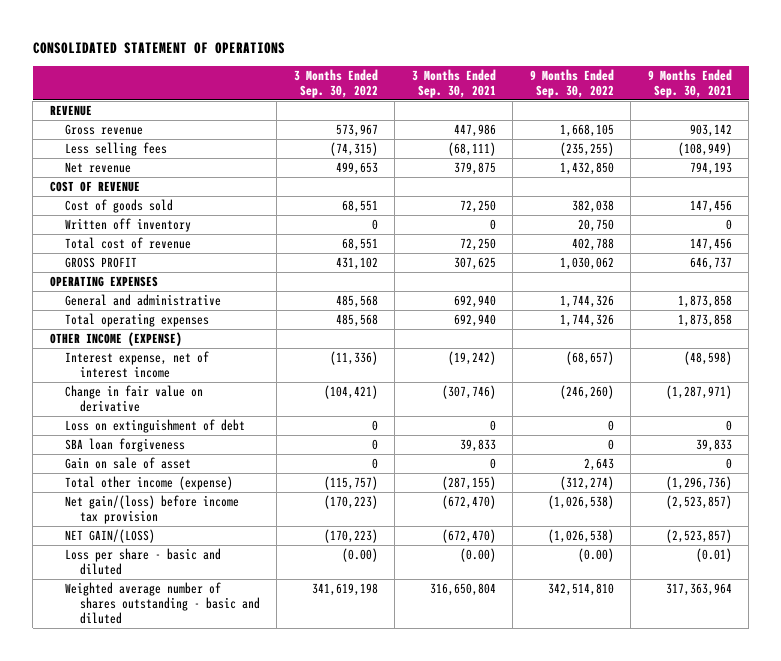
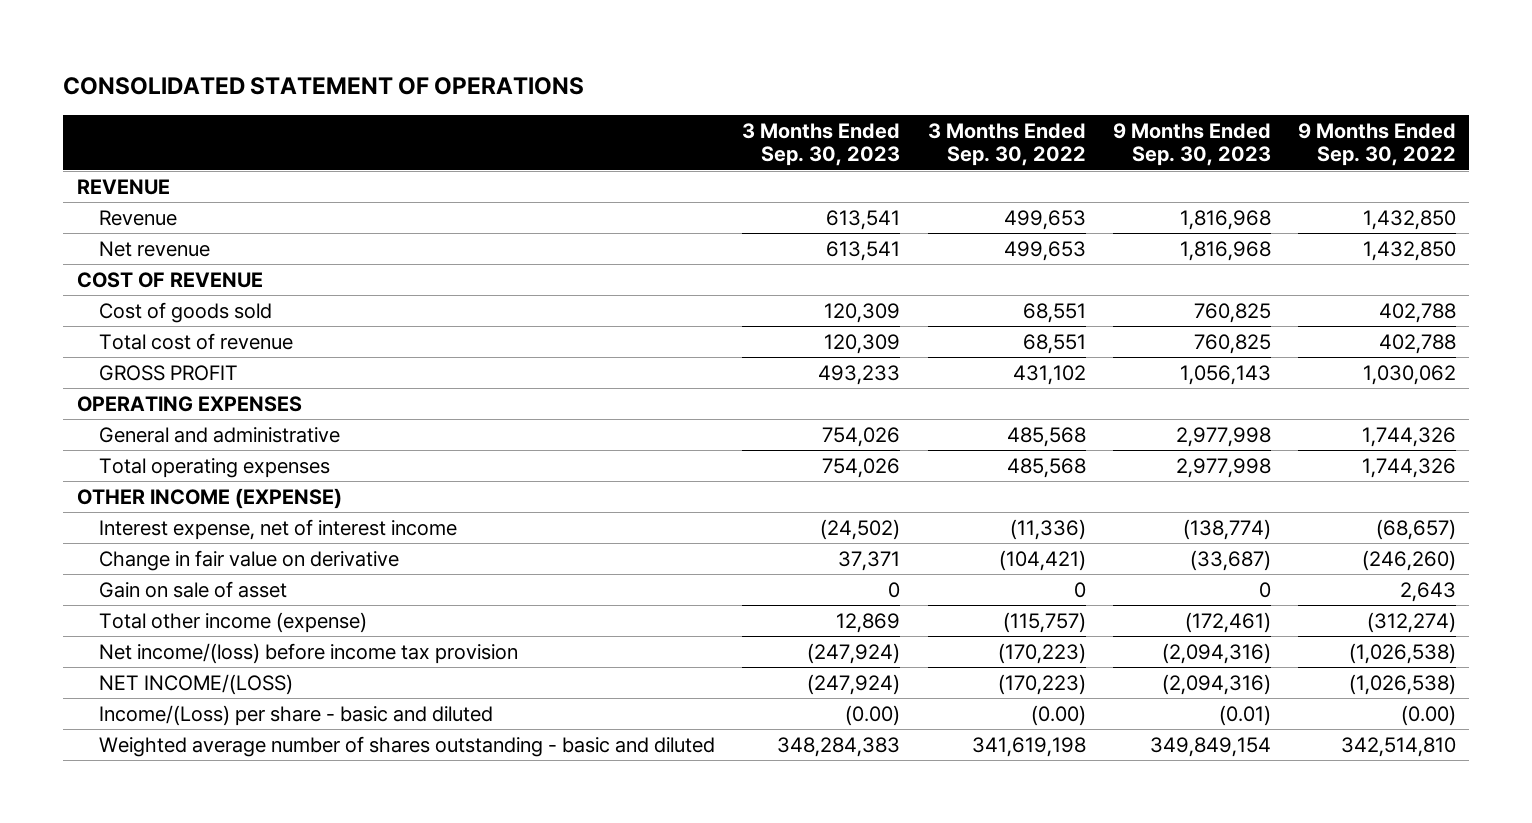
- | 3 Months Ended Sep. 30, 2022 | 3 Months Ended Sep. 30, 2021 | 9 Months Ended Sep. 30, 2022 | 9 Months Ended Sep. 30, 2021
+ | 3 Months Ended Sep. 30, 2023 | 3 Months Ended Sep. 30, 2022 | 9 Months Ended Sep. 30, 2023 | 9 Months Ended Sep. 30, 2022
- Gross revenue | 573,967 | 447,986 | 1,668,105 | 903,142
- Less selling fees | (74,315) | (68,111) | (235,255) | (108,949)
+ Revenue | 613,541 | 499,653 | 1,816,968 | 1,432,850
- Cost of goods sold | 68,551 | 72,250 | 382,038 | 147,456
- Written off inventory | 0 | 0 | 20,750 | 0
+ Cost of goods sold | 120,309 | 68,551 | 760,825 | 402,788
- Loss on extinguishment of debt | 0 | 0 | 0 | 0
- SBA loan forgiveness | 0 | 39,833 | 0 | 39,833
- Net gain/(loss) before income tax provision | (170,223) | (672,470) | (1,026,538) | (2,523,857)
- NET GAIN/(LOSS) | (170,223) | (672,470) | (1,026,538) | (2,523,857)
- Loss per share - basic and diluted | (0.00) | (0.00) | (0.00) | (0.01)
+ Net income/(loss) before income tax provision | (247,924) | (170,223) | (2,094,316) | (1,026,538)
+ NET INCOME/(LOSS) | (247,924) | (170,223) | (2,094,316) | (1,026,538)
+ Income/(Loss) per share - basic and diluted | (0.00) | (0.00) | (0.01) | (0.00)

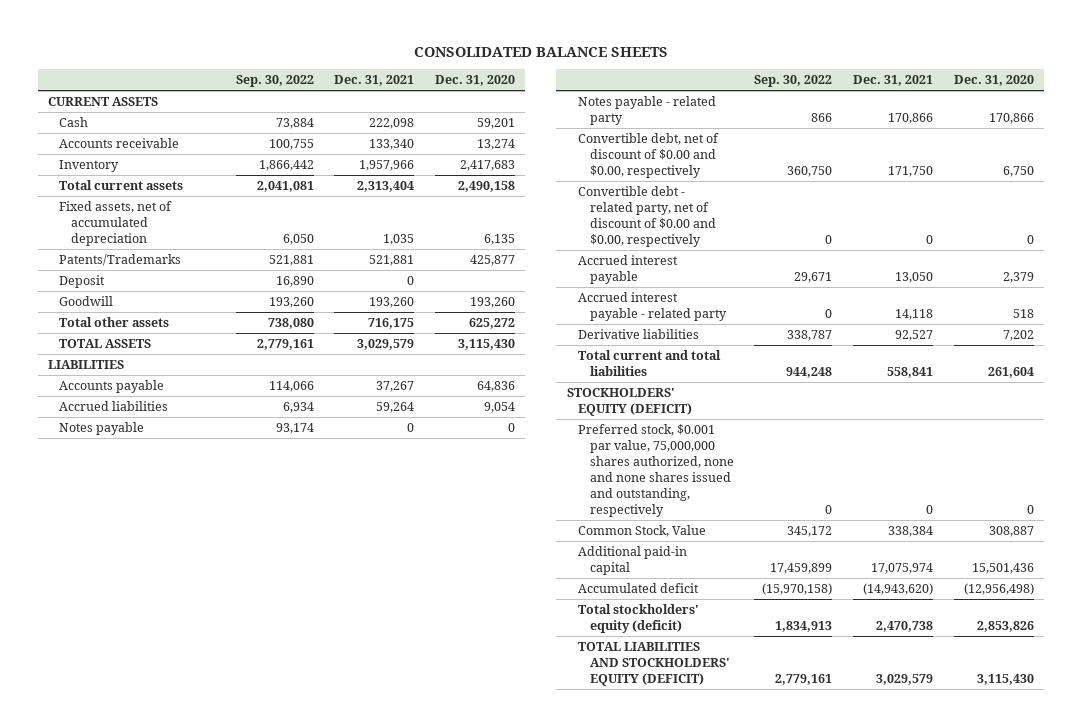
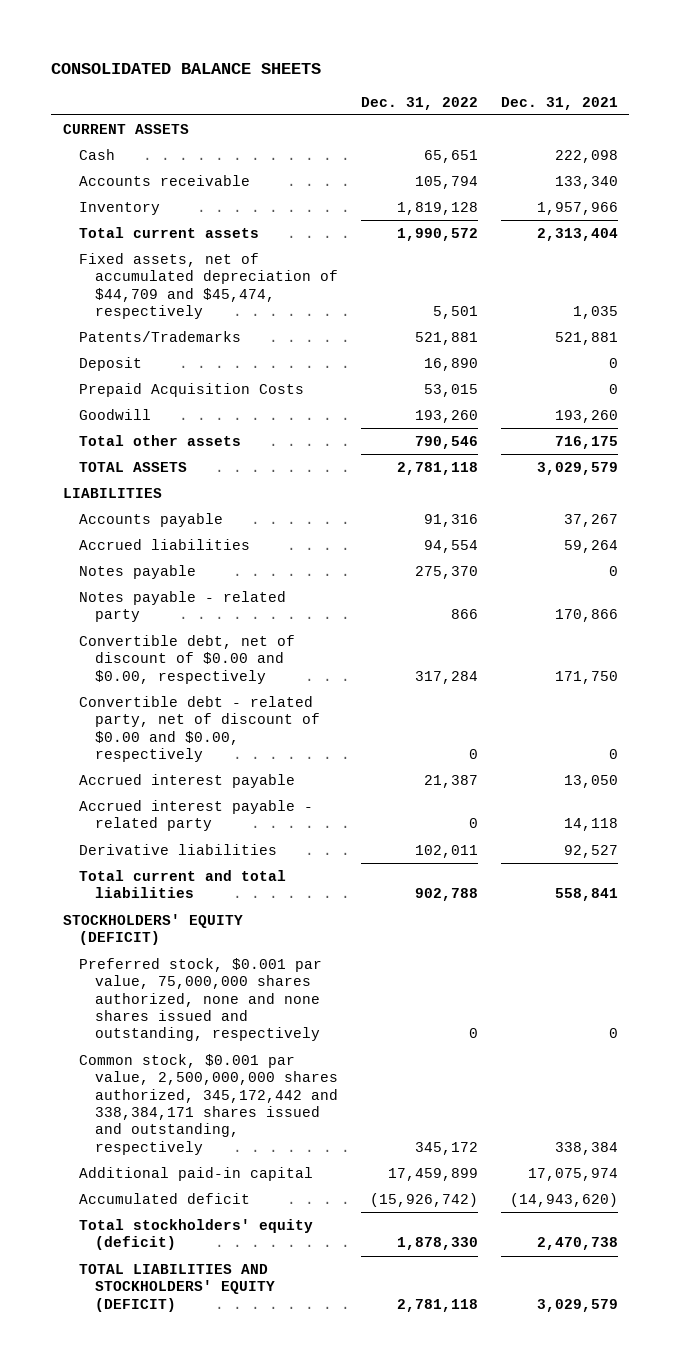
- | Sep. 30, 2022 | Dec. 31, 2021 | Dec. 31, 2020
+ | Dec. 31, 2022 | Dec. 31, 2021
- Fixed assets, net of accumulated depreciation | 6,050 | 1,035 | 6,135
+ Fixed assets, net of accumulated depreciation of $44,709 and $45,474, respectively | 5,501 | 1,035
+ Prepaid Acquisition Costs | 53,015 | 0
- Common Stock, Value | 345,172 | 338,384 | 308,887
+ Common stock, $0.001 par value, 2,500,000,000 shares authorized, 345,172,442 and 338,384,171 shares issued and outstanding, respectively | 345,172 | 338,384

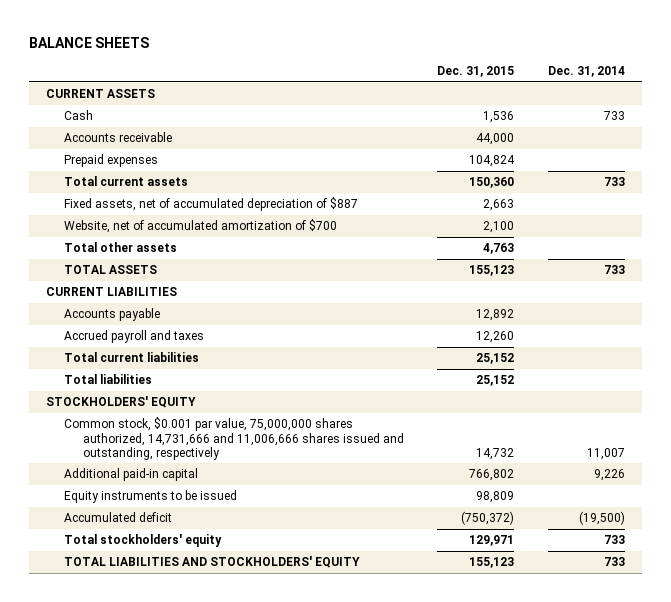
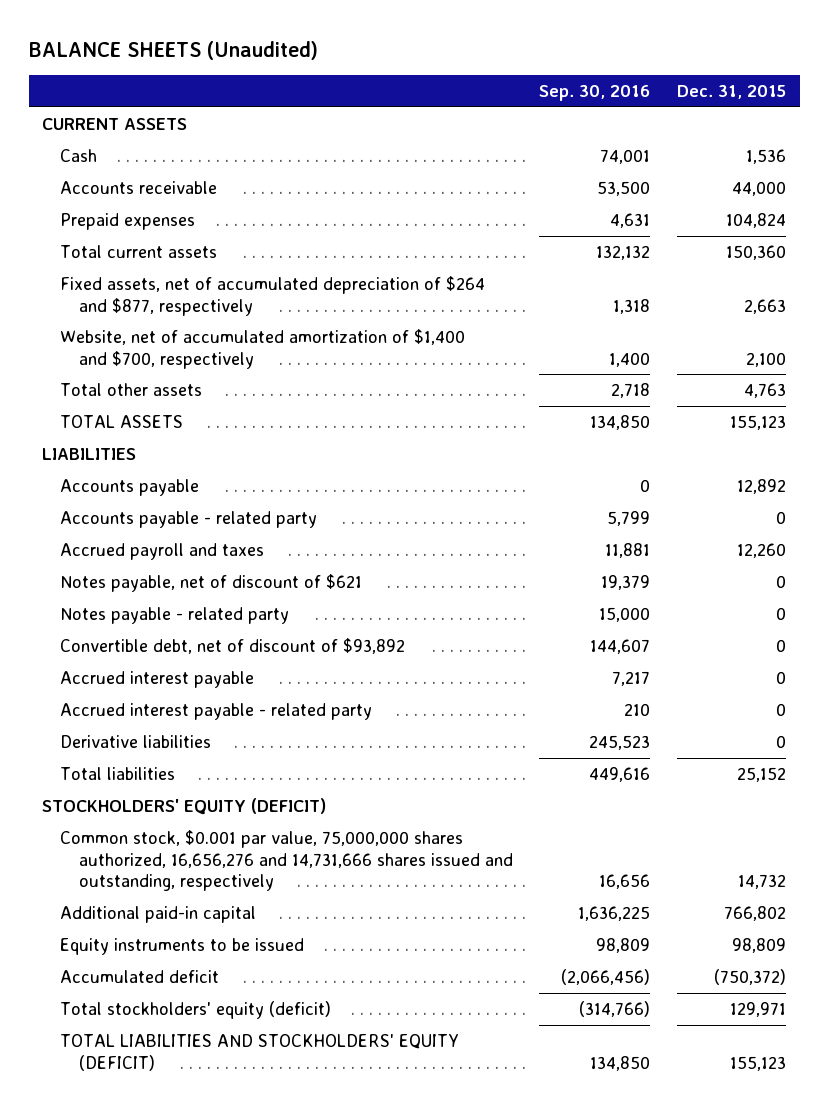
- BALANCE SHEETS
+ BALANCE SHEETS (Unaudited)
- | Dec. 31, 2015 | Dec. 31, 2014
+ | Sep. 30, 2016 | Dec. 31, 2015
- Fixed assets, net of accumulated depreciation of $887 | 2,663 |
- Website, net of accumulated amortization of $700 | 2,100 |
+ Fixed assets, net of accumulated depreciation of $264 and $877, respectively | 1,318 | 2,663
+ Website, net of accumulated amortization of $1,400 and $700, respectively | 1,400 | 2,100
- CURRENT LIABILITIES
+ LIABILITIES
+ Accounts payable - related party | 5,799 | 0
- Total current liabilities | 25,152 |
+ Notes payable, net of discount of $621 | 19,379 | 0
+ Notes payable - related party | 15,000 | 0
+ Convertible debt, net of discount of $93,892 | 144,607 | 0
+ Accrued interest payable | 7,217 | 0
+ Accrued interest payable - related party | 210 | 0
+ Derivative liabilities | 245,523 | 0
- STOCKHOLDERS' EQUITY
- Common stock, $0.001 par value, 75,000,000 shares authorized, 14,731,666 and 11,006,666 shares issued and outstanding, respectively | 14,732 | 11,007
+ STOCKHOLDERS' EQUITY (DEFICIT)
+ Common stock, $0.001 par value, 75,000,000 shares authorized, 16,656,276 and 14,731,666 shares issued and outstanding, respectively | 16,656 | 14,732
- Total stockholders' equity | 129,971 | 733
- TOTAL LIABILITIES AND STOCKHOLDERS' EQUITY | 155,123 | 733
+ Total stockholders' equity (deficit) | (314,766) | 129,971
+ TOTAL LIABILITIES AND STOCKHOLDERS' EQUITY (DEFICIT) | 134,850 | 155,123

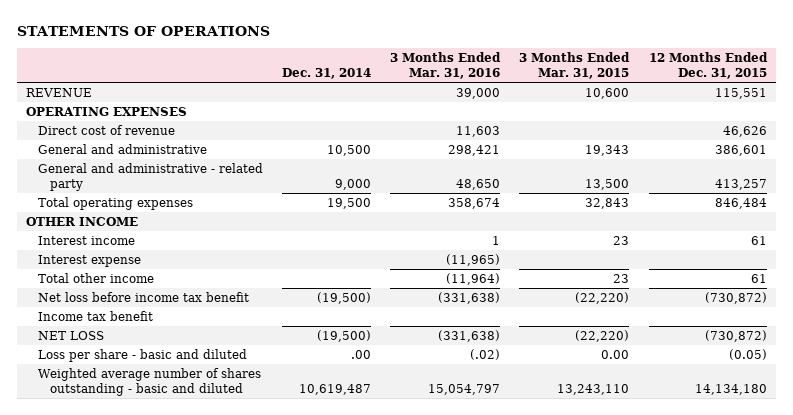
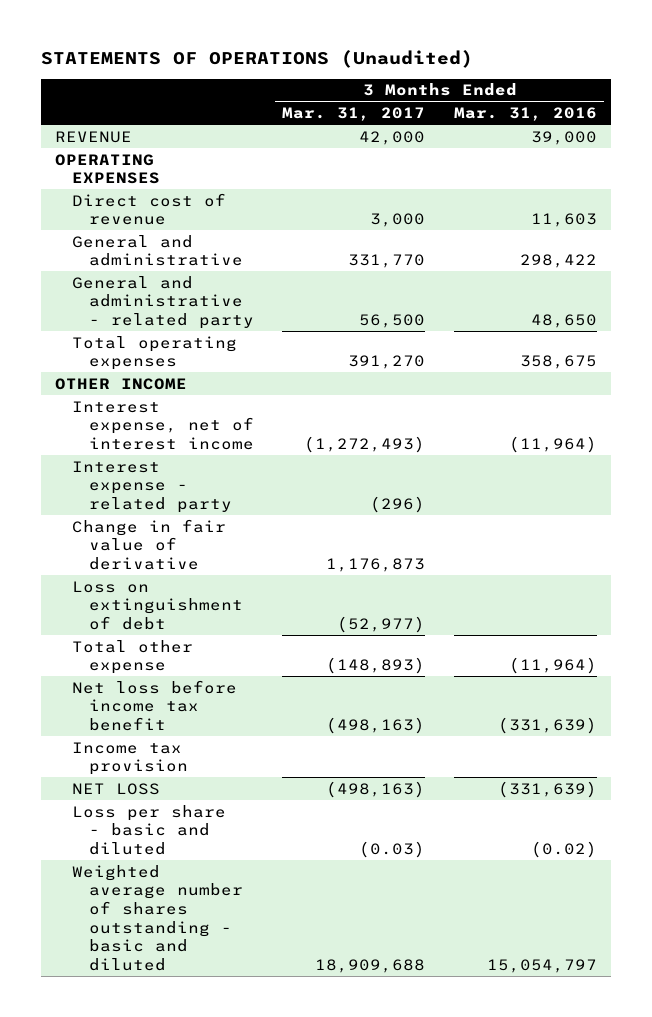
- STATEMENTS OF OPERATIONS
+ STATEMENTS OF OPERATIONS (Unaudited)
- | Dec. 31, 2014 | 3 Months Ended Mar. 31, 2016 | 3 Months Ended Mar. 31, 2015 | 12 Months Ended Dec. 31, 2015
+ | 3 Months Ended Mar. 31, 2017 | 3 Months Ended Mar. 31, 2016
- General and administrative | 10,500 | 298,421 | 19,343 | 386,601
+ General and administrative | 331,770 | 298,422
- Total operating expenses | 19,500 | 358,674 | 32,843 | 846,484
+ Total operating expenses | 391,270 | 358,675
- Interest income | | 1 | 23 | 61
- Interest expense | | (11,965) | |
- Total other income | | (11,964) | 23 | 61
- Net loss before income tax benefit | (19,500) | (331,638) | (22,220) | (730,872)
- Income tax benefit
- NET LOSS | (19,500) | (331,638) | (22,220) | (730,872)
- Loss per share - basic and diluted | .00 | (.02) | 0.00 | (0.05)
+ Interest expense, net of interest income | (1,272,493) | (11,964)
+ Interest expense - related party | (296) |
+ Change in fair value of derivative | 1,176,873 |
+ Loss on extinguishment of debt | (52,977) |
+ Total other expense | (148,893) | (11,964)
+ Net loss before income tax benefit | (498,163) | (331,639)
+ Income tax provision
+ NET LOSS | (498,163) | (331,639)
+ Loss per share - basic and diluted | (0.03) | (0.02)

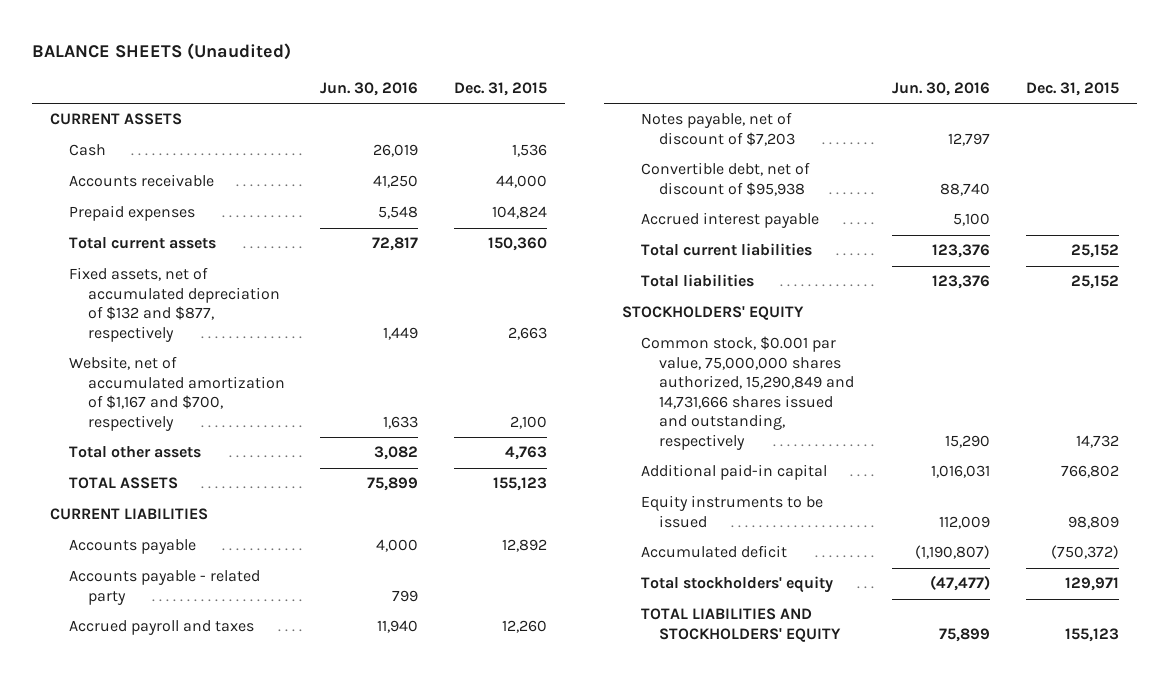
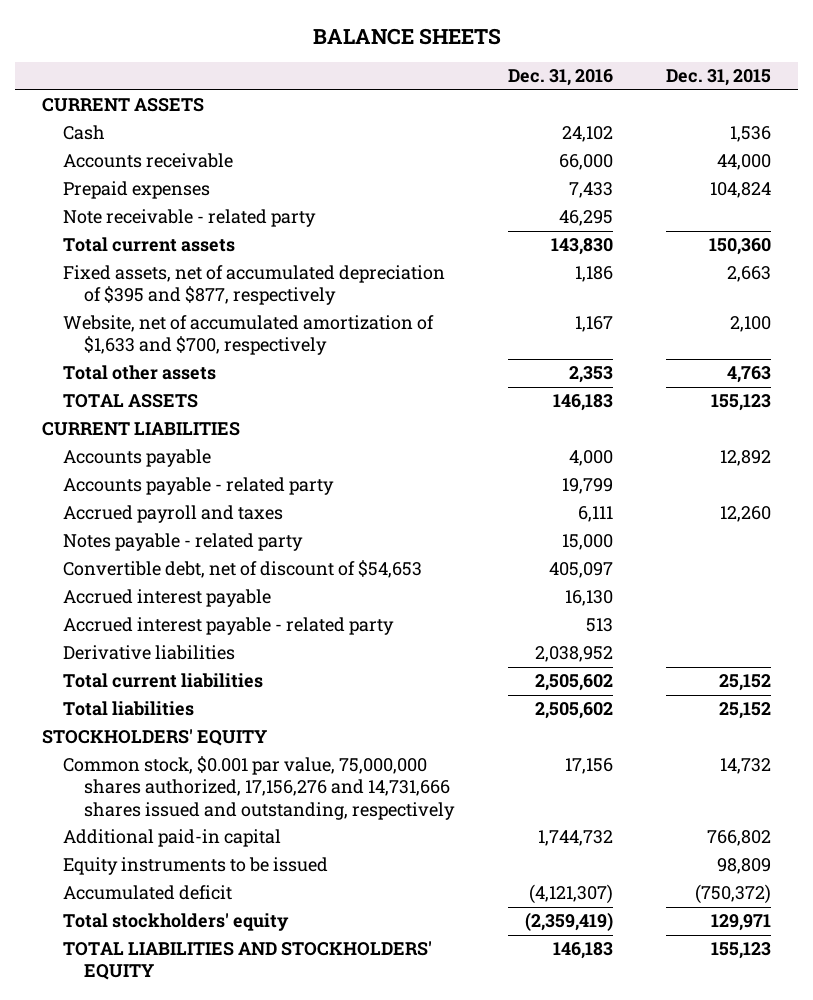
- BALANCE SHEETS (Unaudited)
+ BALANCE SHEETS
- | Jun. 30, 2016 | Dec. 31, 2015
+ | Dec. 31, 2016 | Dec. 31, 2015
+ Note receivable - related party | 46,295 |
- Fixed assets, net of accumulated depreciation of $132 and $877, respectively | 1,449 | 2,663
- Website, net of accumulated amortization of $1,167 and $700, respectively | 1,633 | 2,100
+ Fixed assets, net of accumulated depreciation of $395 and $877, respectively | 1,186 | 2,663
+ Website, net of accumulated amortization of $1,633 and $700, respectively | 1,167 | 2,100
- Notes payable, net of discount of $7,203 | 12,797 |
- Convertible debt, net of discount of $95,938 | 88,740 |
+ Notes payable - related party | 15,000 |
+ Convertible debt, net of discount of $54,653 | 405,097 |
+ Accrued interest payable - related party | 513 |
+ Derivative liabilities | 2,038,952 |
- Common stock, $0.001 par value, 75,000,000 shares authorized, 15,290,849 and 14,731,666 shares issued and outstanding, respectively | 15,290 | 14,732
+ Common stock, $0.001 par value, 75,000,000 shares authorized, 17,156,276 and 14,731,666 shares issued and outstanding, respectively | 17,156 | 14,732

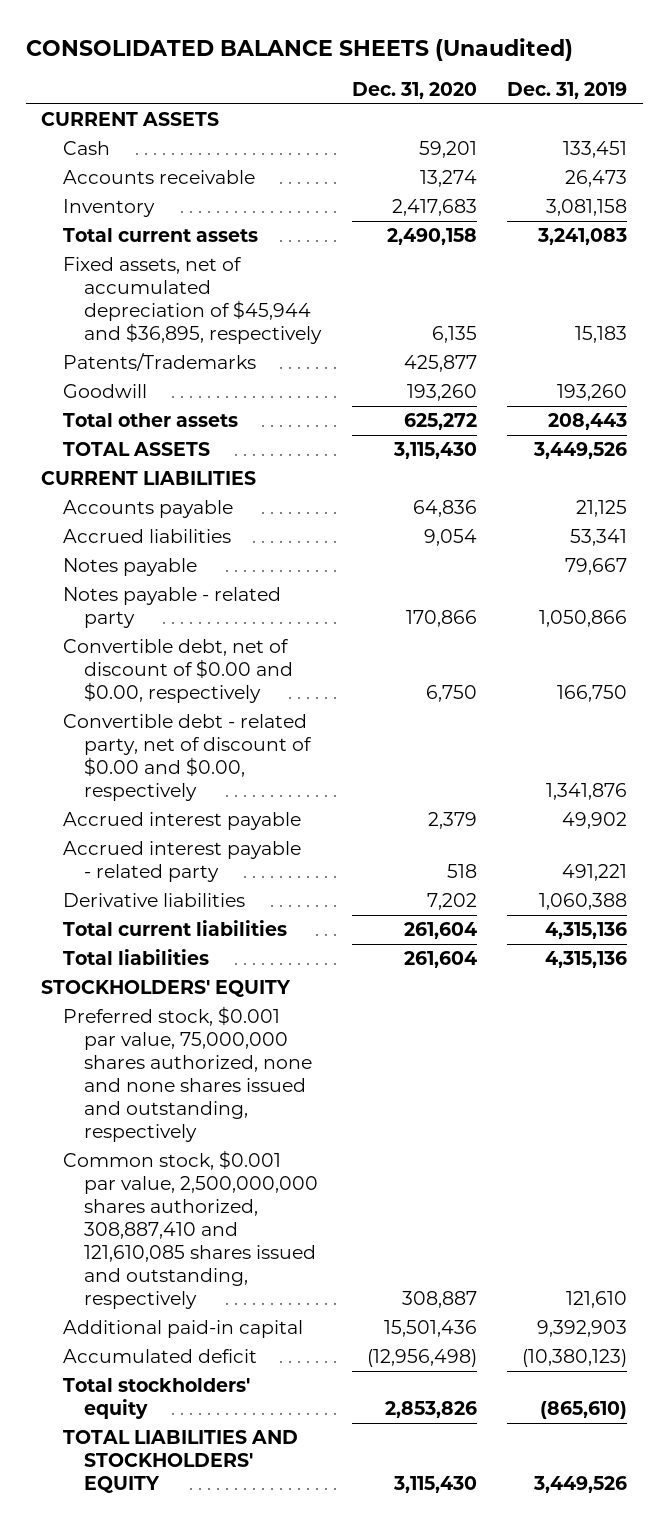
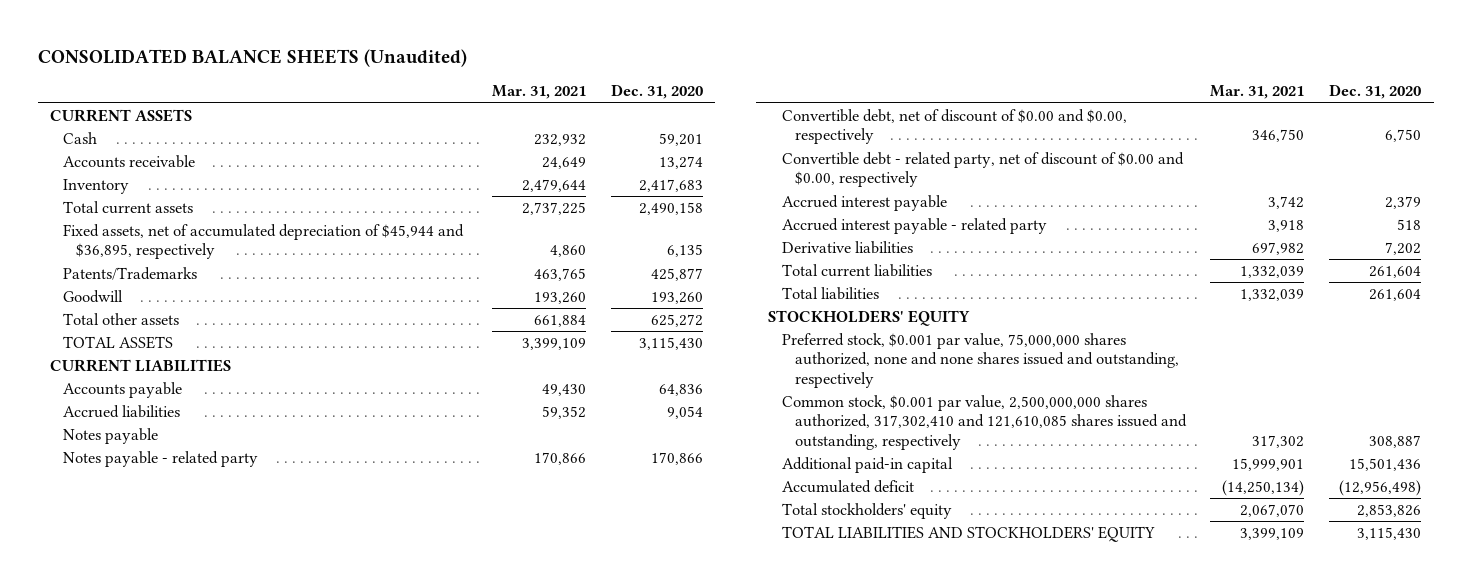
- | Dec. 31, 2020 | Dec. 31, 2019
+ | Mar. 31, 2021 | Dec. 31, 2020
- Common stock, $0.001 par value, 2,500,000,000 shares authorized, 308,887,410 and 121,610,085 shares issued and outstanding, respectively | 308,887 | 121,610
+ Common stock, $0.001 par value, 2,500,000,000 shares authorized, 317,302,410 and 121,610,085 shares issued and outstanding, respectively | 317,302 | 308,887

